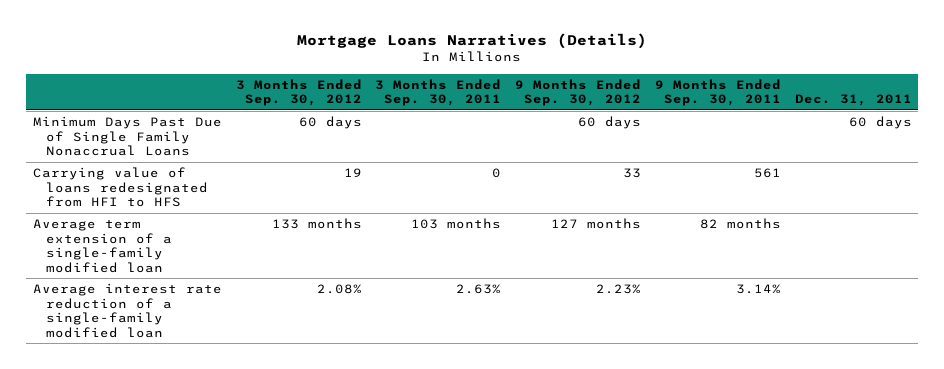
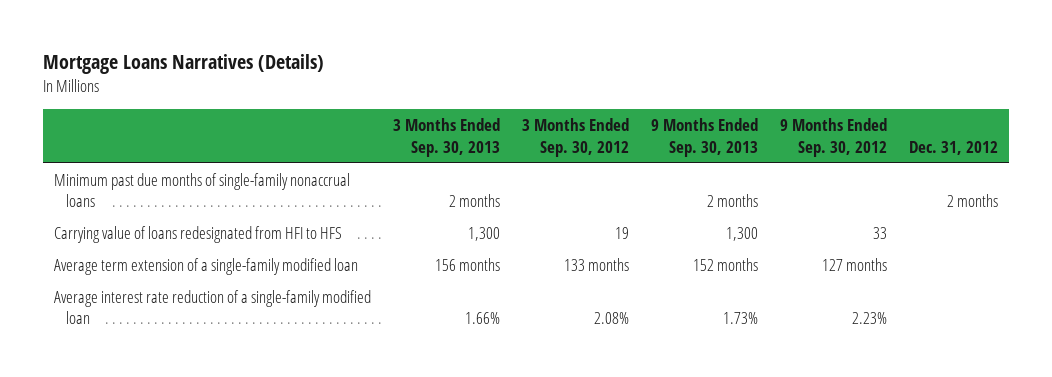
- | 3 Months Ended Sep. 30, 2012 | 3 Months Ended Sep. 30, 2011 | 9 Months Ended Sep. 30, 2012 | 9 Months Ended Sep. 30, 2011 | Dec. 31, 2011
+ | 3 Months Ended Sep. 30, 2013 | 3 Months Ended Sep. 30, 2012 | 9 Months Ended Sep. 30, 2013 | 9 Months Ended Sep. 30, 2012 | Dec. 31, 2012
- Minimum Days Past Due of Single Family Nonaccrual Loans | 60 days | | 60 days | | 60 days
+ Minimum past due months of single-family nonaccrual loans | 2 months | | 2 months | | 2 months

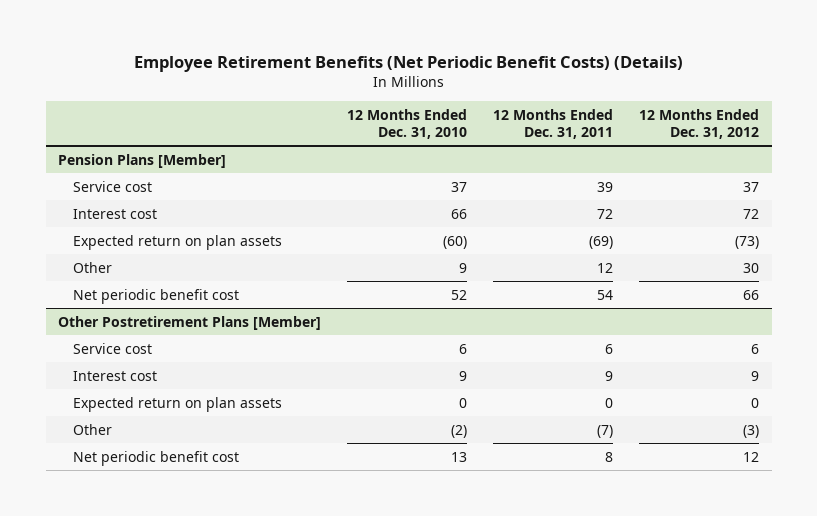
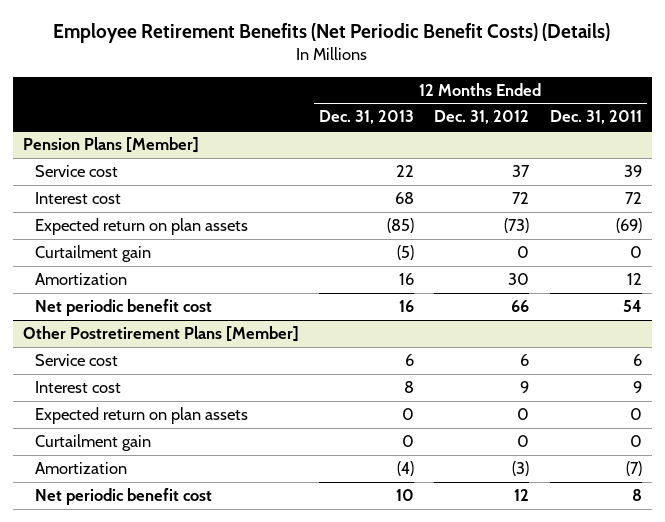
- | 12 Months Ended Dec. 31, 2010 | 12 Months Ended Dec. 31, 2011 | 12 Months Ended Dec. 31, 2012
+ | 12 Months Ended Dec. 31, 2013 | 12 Months Ended Dec. 31, 2012 | 12 Months Ended Dec. 31, 2011
@ Pension Plans [Member]
- Other | 9 | 12 | 30
+ Curtailment gain | (5) | 0 | 0
+ Amortization | 16 | 30 | 12
@ Other Postretirement Plans [Member]
- Other | (2) | (7) | (3)
+ Curtailment gain | 0 | 0 | 0
+ Amortization | (4) | (3) | (7)

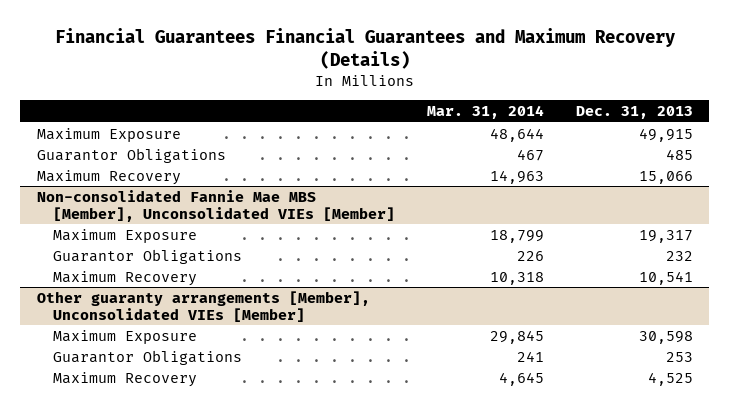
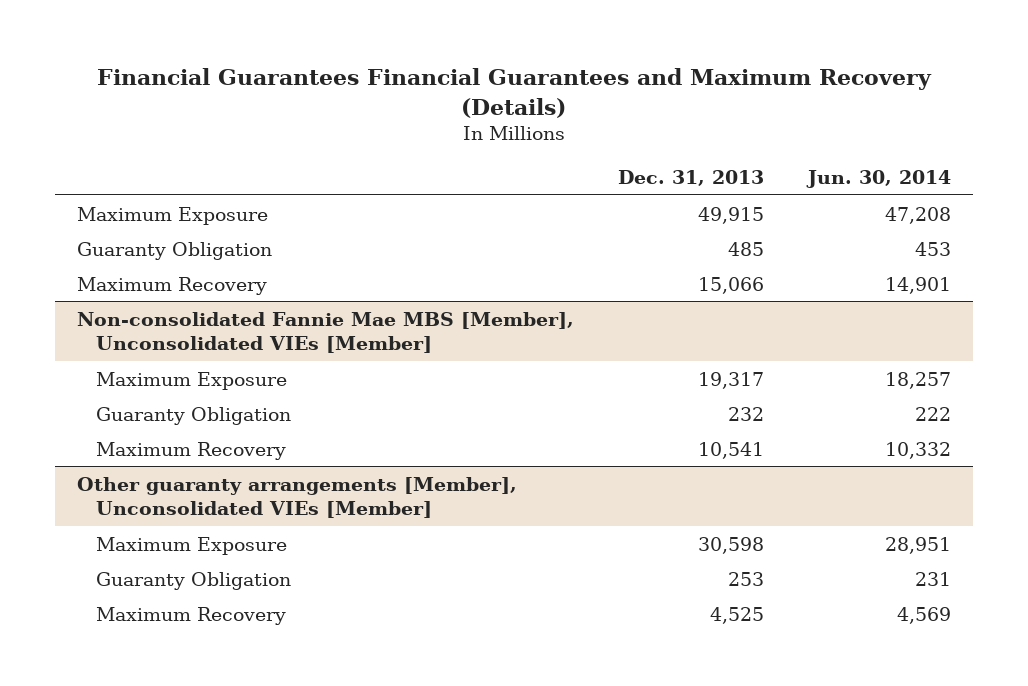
- | Mar. 31, 2014 | Dec. 31, 2013
+ | Dec. 31, 2013 | Jun. 30, 2014
- Guarantor Obligations | 467 | 485
+ Guaranty Obligation | 485 | 453
@ Non-consolidated Fannie Mae MBS [Member], Unconsolidated VIEs [Member]
- Guarantor Obligations | 226 | 232
+ Guaranty Obligation | 232 | 222
@ Other guaranty arrangements [Member], Unconsolidated VIEs [Member]
- Guarantor Obligations | 241 | 253
+ Guaranty Obligation | 253 | 231

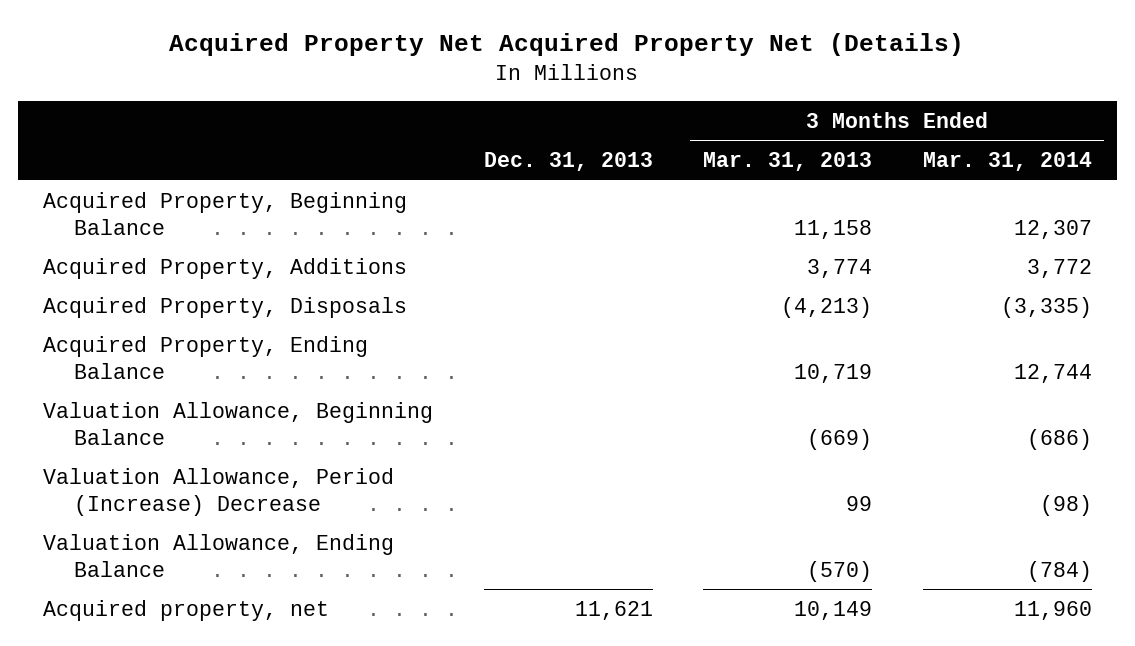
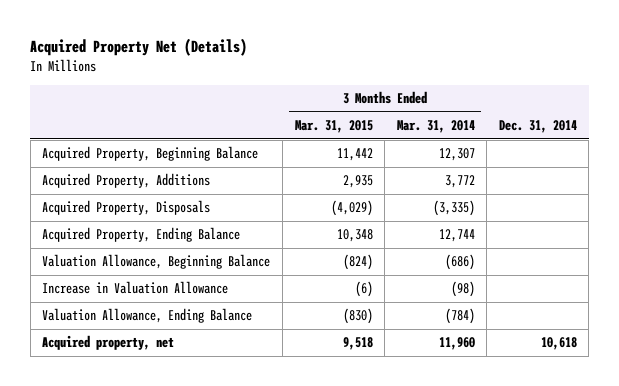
- Acquired Property Net Acquired Property Net (Details)
+ Acquired Property Net (Details)
- | Dec. 31, 2013 | 3 Months Ended Mar. 31, 2013 | 3 Months Ended Mar. 31, 2014
+ | 3 Months Ended Mar. 31, 2015 | 3 Months Ended Mar. 31, 2014 | Dec. 31, 2014
- Valuation Allowance, Period (Increase) Decrease | | 99 | (98)
+ Increase in Valuation Allowance | (6) | (98) |

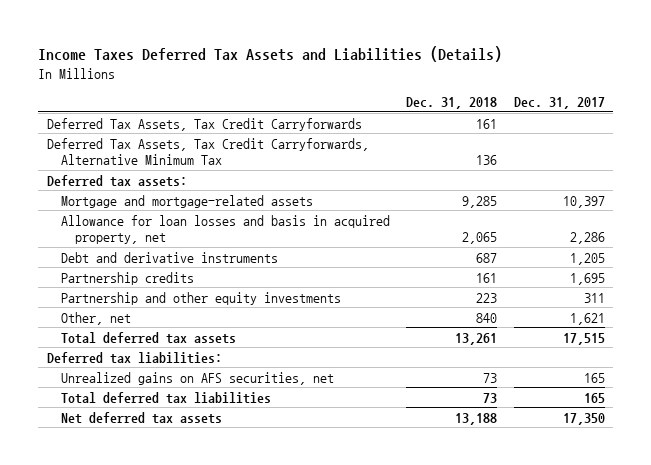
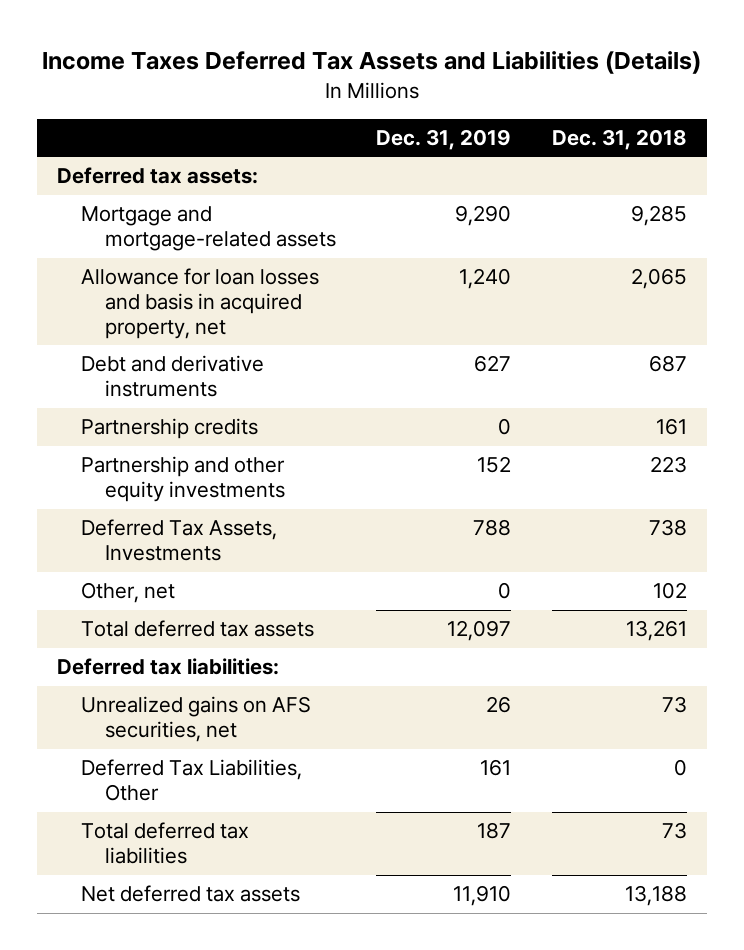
- | Dec. 31, 2018 | Dec. 31, 2017
+ | Dec. 31, 2019 | Dec. 31, 2018
- Deferred Tax Assets, Tax Credit Carryforwards | 161 |
- Deferred Tax Assets, Tax Credit Carryforwards, Alternative Minimum Tax | 136 |
- Other, net | 840 | 1,621
+ Deferred Tax Assets, Investments | 788 | 738
+ Other, net | 0 | 102
+ Deferred Tax Liabilities, Other | 161 | 0

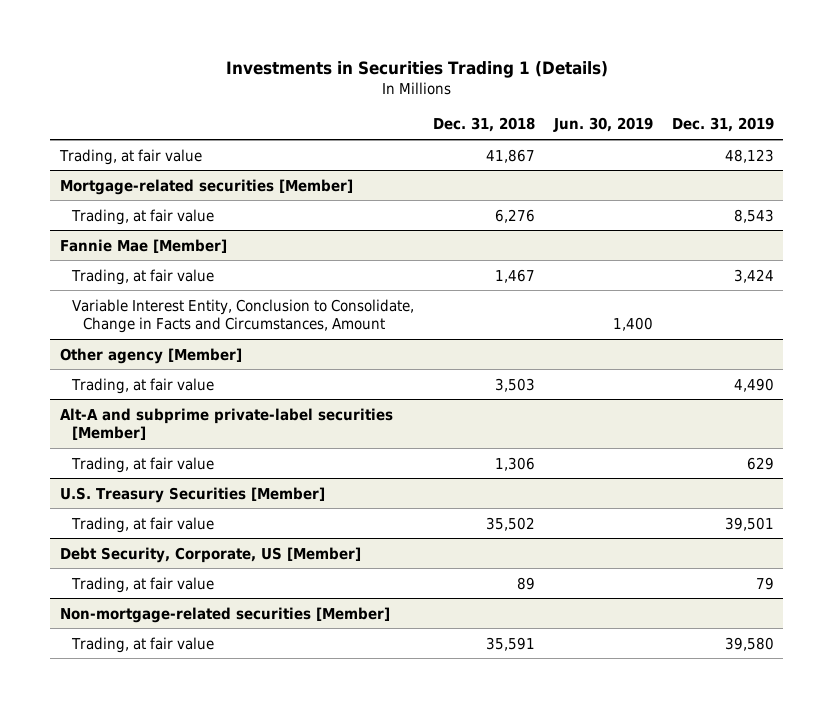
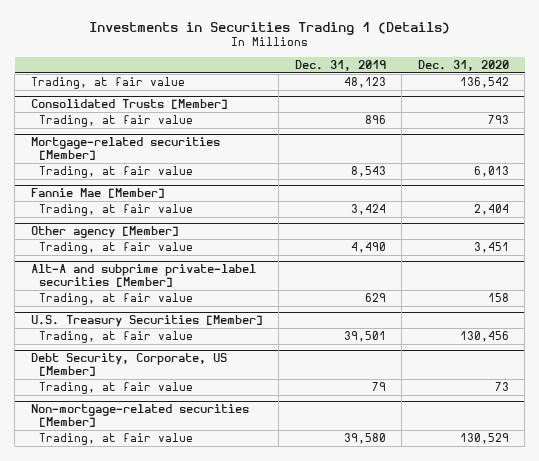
- | Dec. 31, 2018 | Jun. 30, 2019 | Dec. 31, 2019
+ | Dec. 31, 2019 | Dec. 31, 2020
+ Consolidated Trusts [Member]
+ Trading, at fair value | 896 | 793
@ Fannie Mae [Member]
- Variable Interest Entity, Conclusion to Consolidate, Change in Facts and Circumstances, Amount | | 1,400 |

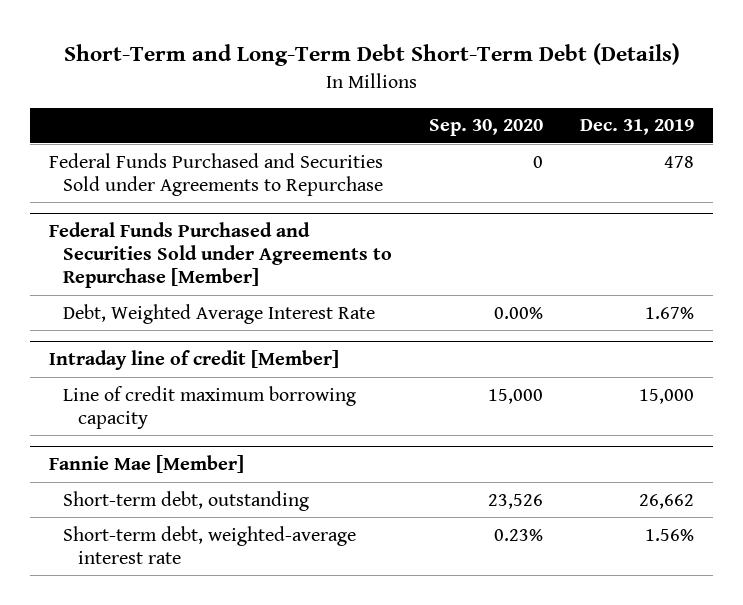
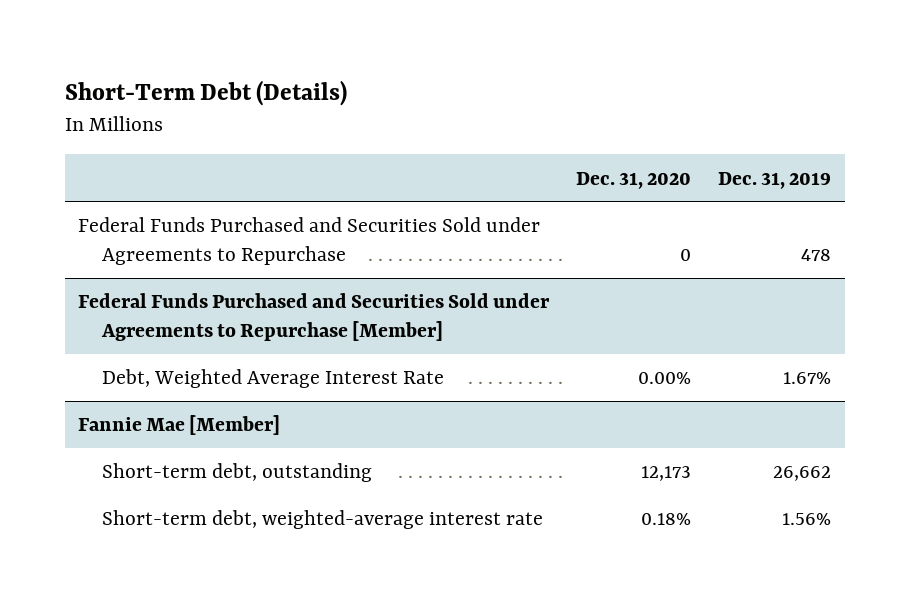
- Short-Term and Long-Term Debt Short-Term Debt (Details)
+ Short-Term Debt (Details)
- | Sep. 30, 2020 | Dec. 31, 2019
+ | Dec. 31, 2020 | Dec. 31, 2019
- Intraday line of credit [Member]
- Line of credit maximum borrowing capacity | 15,000 | 15,000

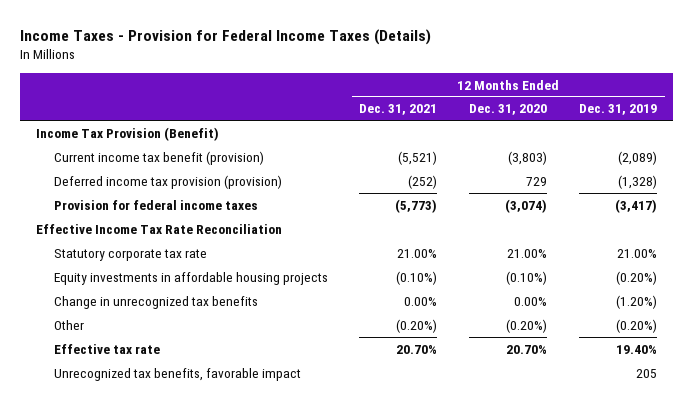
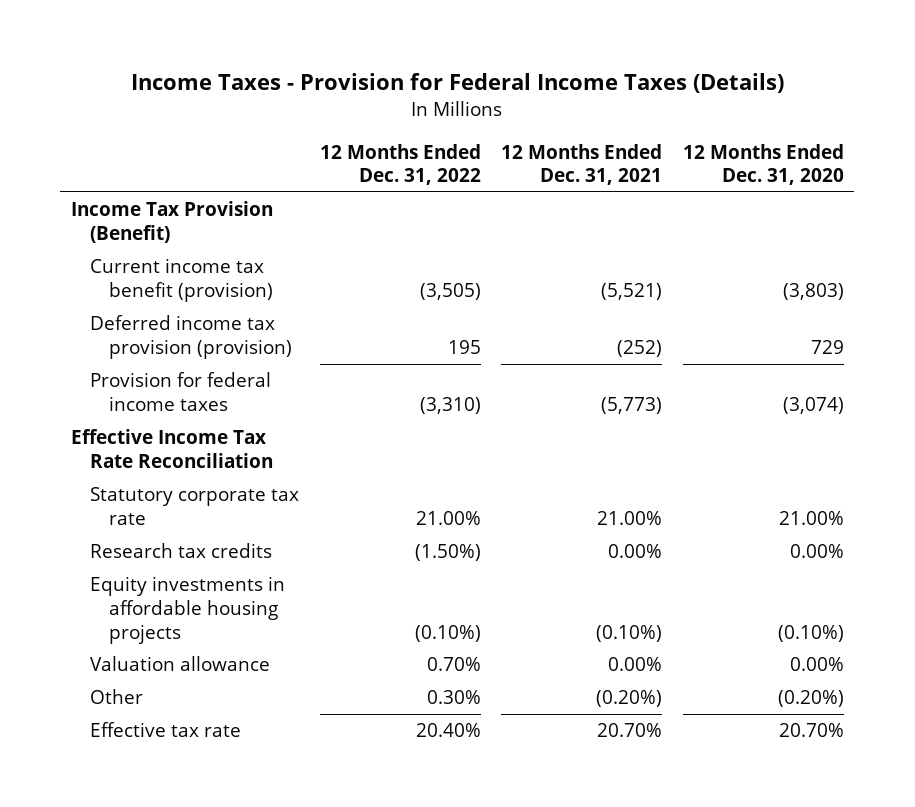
- | 12 Months Ended Dec. 31, 2021 | 12 Months Ended Dec. 31, 2020 | 12 Months Ended Dec. 31, 2019
+ | 12 Months Ended Dec. 31, 2022 | 12 Months Ended Dec. 31, 2021 | 12 Months Ended Dec. 31, 2020
+ Research tax credits | (1.50%) | 0.00% | 0.00%
- Change in unrecognized tax benefits | 0.00% | 0.00% | (1.20%)
+ Valuation allowance | 0.70% | 0.00% | 0.00%
- Unrecognized tax benefits, favorable impact | | | 205

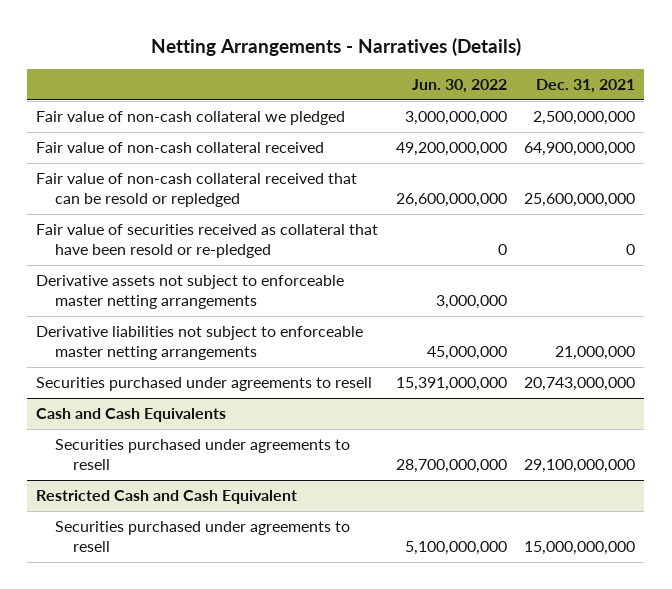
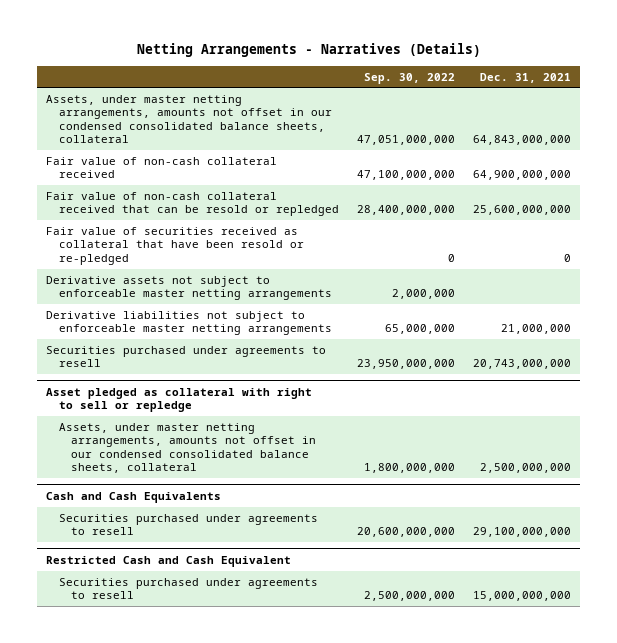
- | Jun. 30, 2022 | Dec. 31, 2021
+ | Sep. 30, 2022 | Dec. 31, 2021
- Fair value of non-cash collateral we pledged | 3,000,000,000 | 2,500,000,000
+ Assets, under master netting arrangements, amounts not offset in our condensed consolidated balance sheets, collateral | 47,051,000,000 | 64,843,000,000
+ Asset pledged as collateral with right to sell or repledge
+ Assets, under master netting arrangements, amounts not offset in our condensed consolidated balance sheets, collateral | 1,800,000,000 | 2,500,000,000

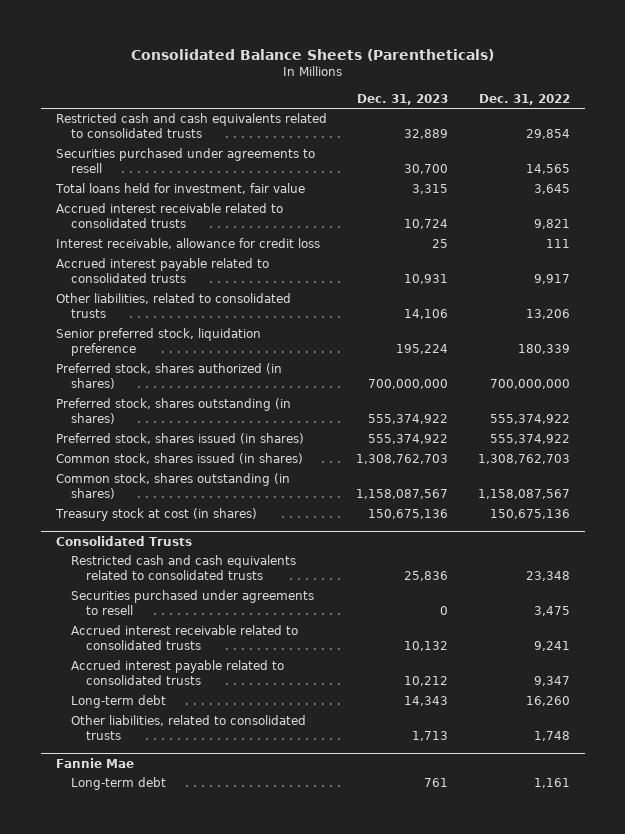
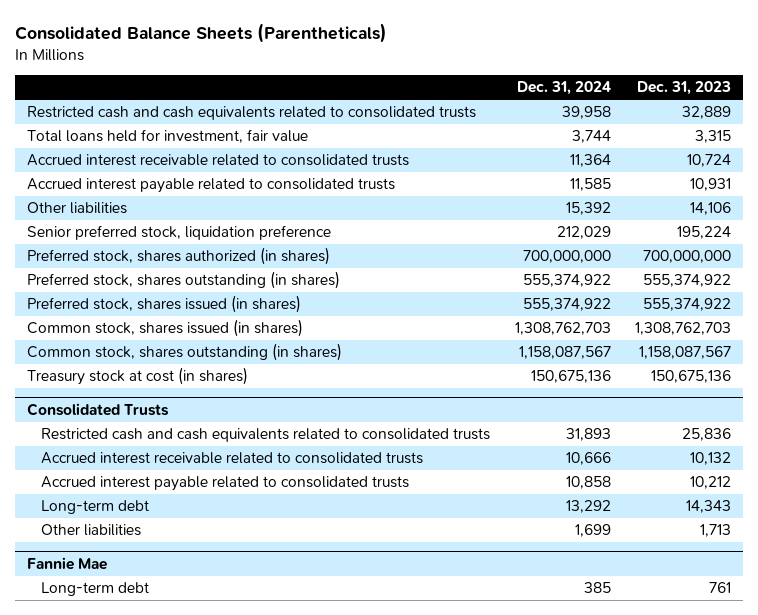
- | Dec. 31, 2023 | Dec. 31, 2022
+ | Dec. 31, 2024 | Dec. 31, 2023
- Securities purchased under agreements to resell | 30,700 | 14,565
- Interest receivable, allowance for credit loss | 25 | 111
- Other liabilities, related to consolidated trusts | 14,106 | 13,206
+ Other liabilities | 15,392 | 14,106
@ Consolidated Trusts
- Securities purchased under agreements to resell | 0 | 3,475
- Other liabilities, related to consolidated trusts | 1,713 | 1,748
+ Other liabilities | 1,699 | 1,713

